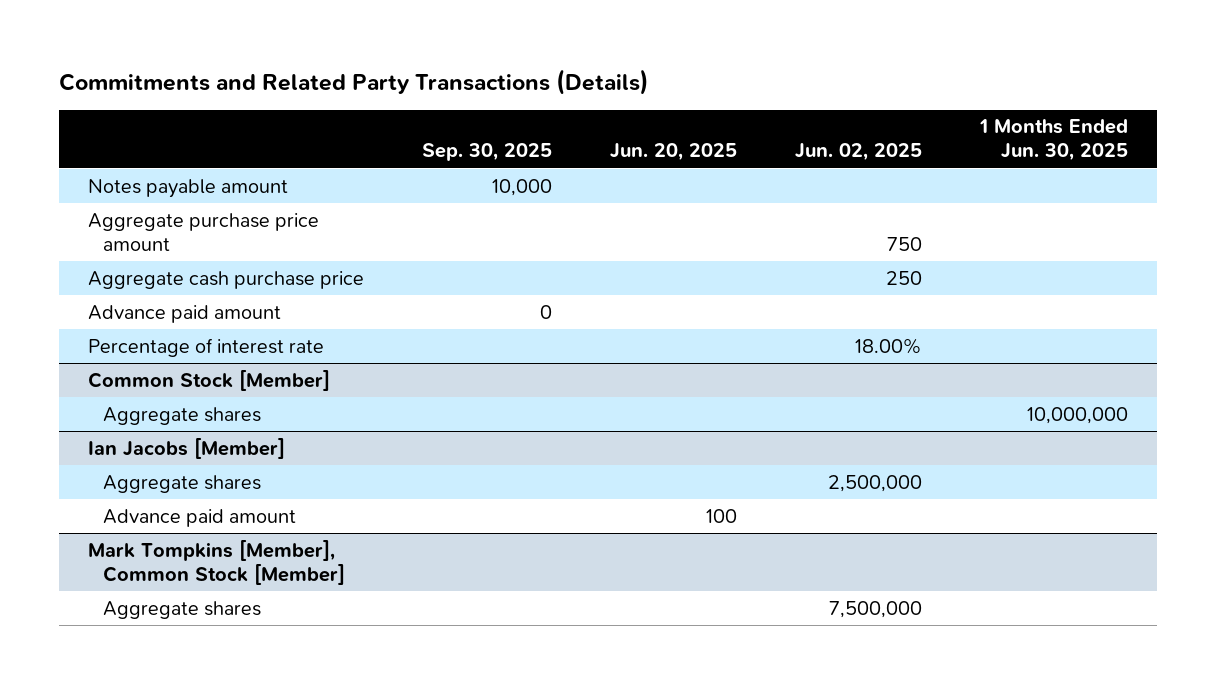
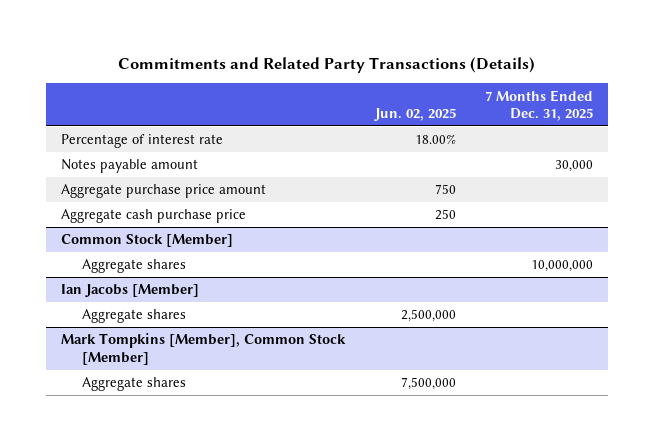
- | Sep. 30, 2025 | Jun. 20, 2025 | Jun. 02, 2025 | 1 Months Ended Jun. 30, 2025
+ | Jun. 02, 2025 | 7 Months Ended Dec. 31, 2025
moved up: Percentage of interest rate | 18.00% |
- Advance paid amount | 0 | | |
@ Ian Jacobs [Member]
- Advance paid amount | | 100 | |

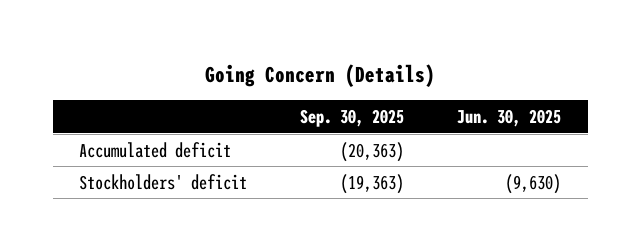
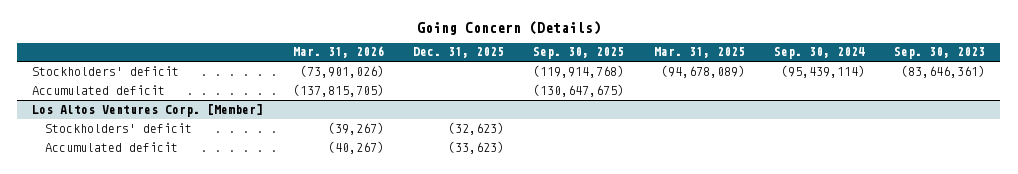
- | Sep. 30, 2025 | Jun. 30, 2025
+ | Mar. 31, 2026 | Dec. 31, 2025 | Sep. 30, 2025 | Mar. 31, 2025 | Sep. 30, 2024 | Sep. 30, 2023
- Accumulated deficit | (20,363) |
- Stockholders' deficit | (19,363) | (9,630)
+ Stockholders' deficit | (73,901,026) | | (119,914,768) | (94,678,089) | (95,439,114) | (83,646,361)
+ Accumulated deficit | (137,815,705) | | (130,647,675) | | |
+ Los Altos Ventures Corp. [Member]
+ Stockholders' deficit | (39,267) | (32,623) | | | |
+ Accumulated deficit | (40,267) | (33,623) | | | |

